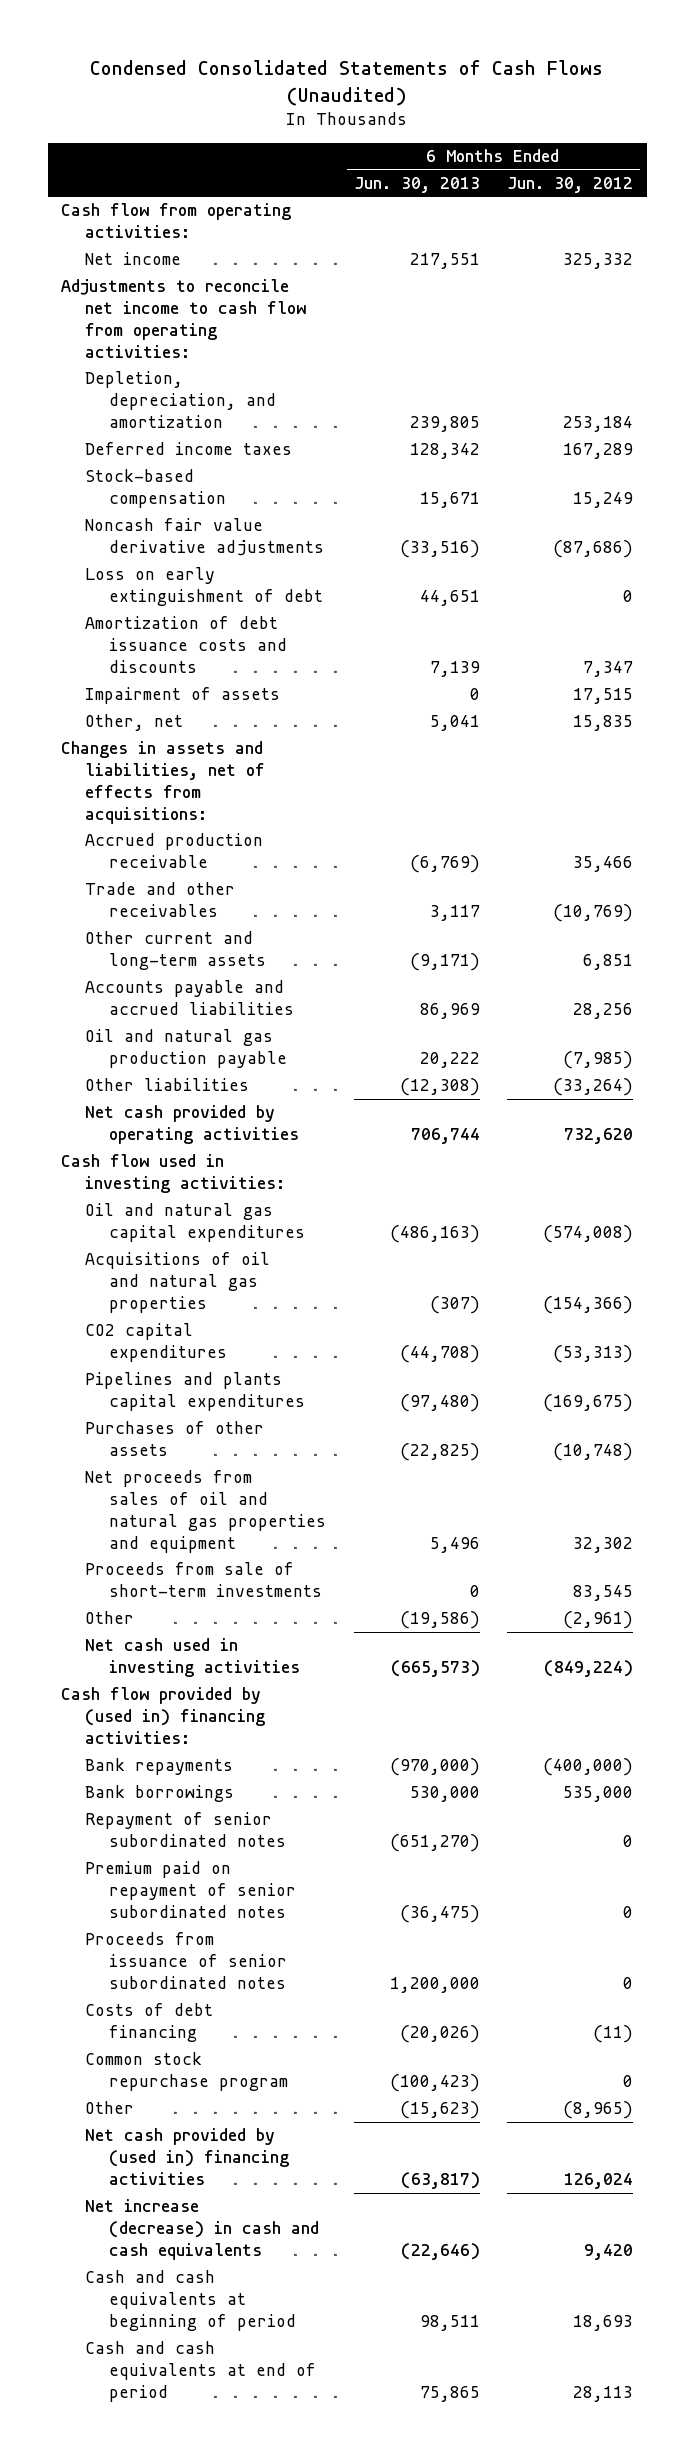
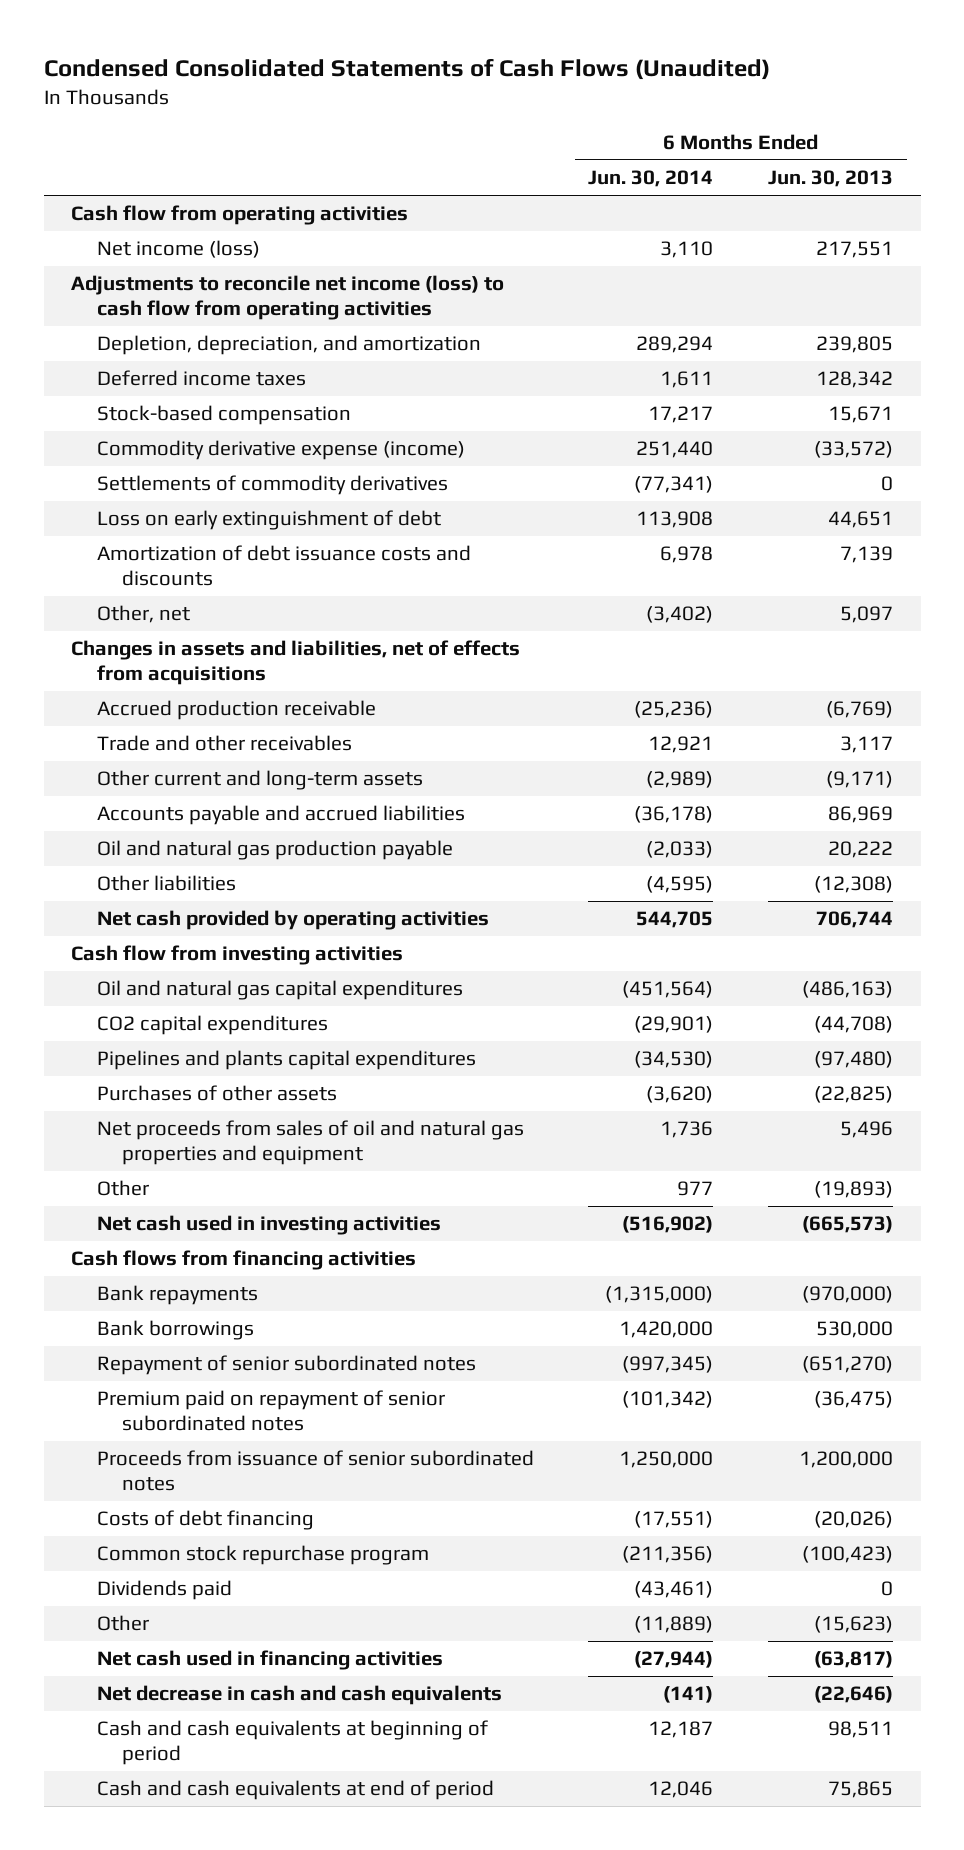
- | 6 Months Ended Jun. 30, 2013 | 6 Months Ended Jun. 30, 2012
+ | 6 Months Ended Jun. 30, 2014 | 6 Months Ended Jun. 30, 2013
- Cash flow from operating activities:
- Net income | 217,551 | 325,332
- Adjustments to reconcile net income to cash flow from operating activities:
+ Cash flow from operating activities
+ Net income (loss) | 3,110 | 217,551
+ Adjustments to reconcile net income (loss) to cash flow from operating activities
- Noncash fair value derivative adjustments | (33,516) | (87,686)
+ Commodity derivative expense (income) | 251,440 | (33,572)
+ Settlements of commodity derivatives | (77,341) | 0
- Impairment of assets | 0 | 17,515
- Other, net | 5,041 | 15,835
- Changes in assets and liabilities, net of effects from acquisitions:
+ Other, net | (3,402) | 5,097
+ Changes in assets and liabilities, net of effects from acquisitions
- Cash flow used in investing activities:
+ Cash flow from investing activities
- Acquisitions of oil and natural gas properties | (307) | (154,366)
- Proceeds from sale of short-term investments | 0 | 83,545
- Other | (19,586) | (2,961)
+ Other | 977 | (19,893)
- Cash flow provided by (used in) financing activities:
+ Cash flows from financing activities
+ Dividends paid | (43,461) | 0
- Net cash provided by (used in) financing activities | (63,817) | 126,024
- Net increase (decrease) in cash and cash equivalents | (22,646) | 9,420
+ Net cash used in financing activities | (27,944) | (63,817)
+ Net decrease in cash and cash equivalents | (141) | (22,646)

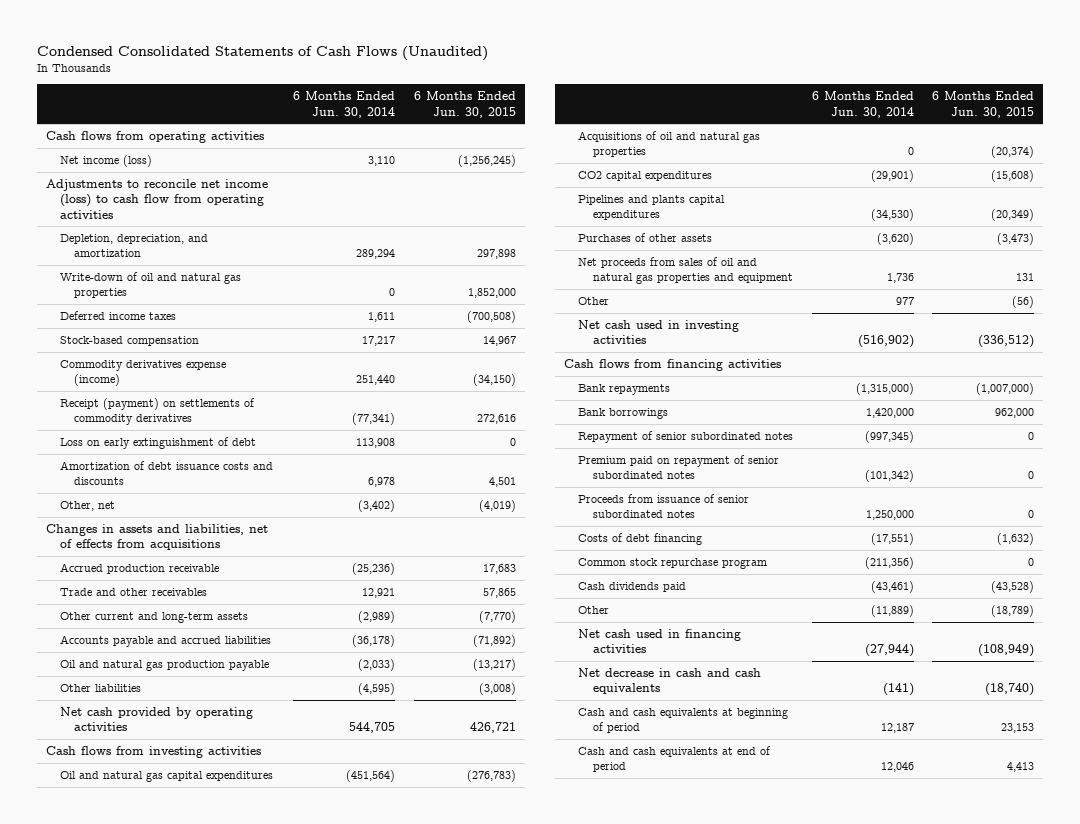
- | 6 Months Ended Jun. 30, 2014 | 6 Months Ended Jun. 30, 2013
+ | 6 Months Ended Jun. 30, 2014 | 6 Months Ended Jun. 30, 2015
- Cash flow from operating activities
+ Cash flows from operating activities
+ Write-down of oil and natural gas properties | 0 | 1,852,000
- Commodity derivative expense (income) | 251,440 | (33,572)
- Settlements of commodity derivatives | (77,341) | 0
+ Commodity derivatives expense (income) | 251,440 | (34,150)
+ Receipt (payment) on settlements of commodity derivatives | (77,341) | 272,616
- Cash flow from investing activities
+ Cash flows from investing activities
+ Acquisitions of oil and natural gas properties | 0 | (20,374)
- Dividends paid | (43,461) | 0
+ Cash dividends paid | (43,461) | (43,528)

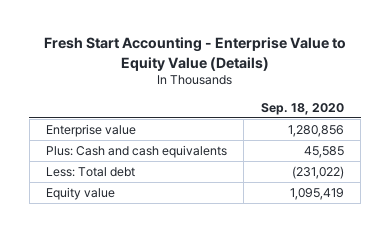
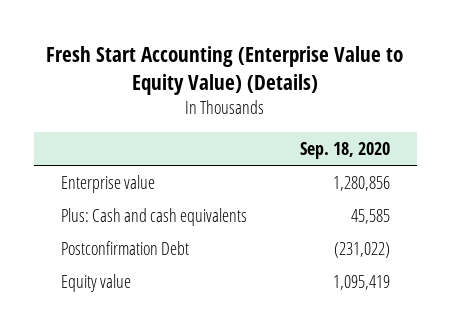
- Fresh Start Accounting - Enterprise Value to Equity Value (Details)
+ Fresh Start Accounting (Enterprise Value to Equity Value) (Details)
- Less: Total debt | (231,022)
+ Postconfirmation Debt | (231,022)

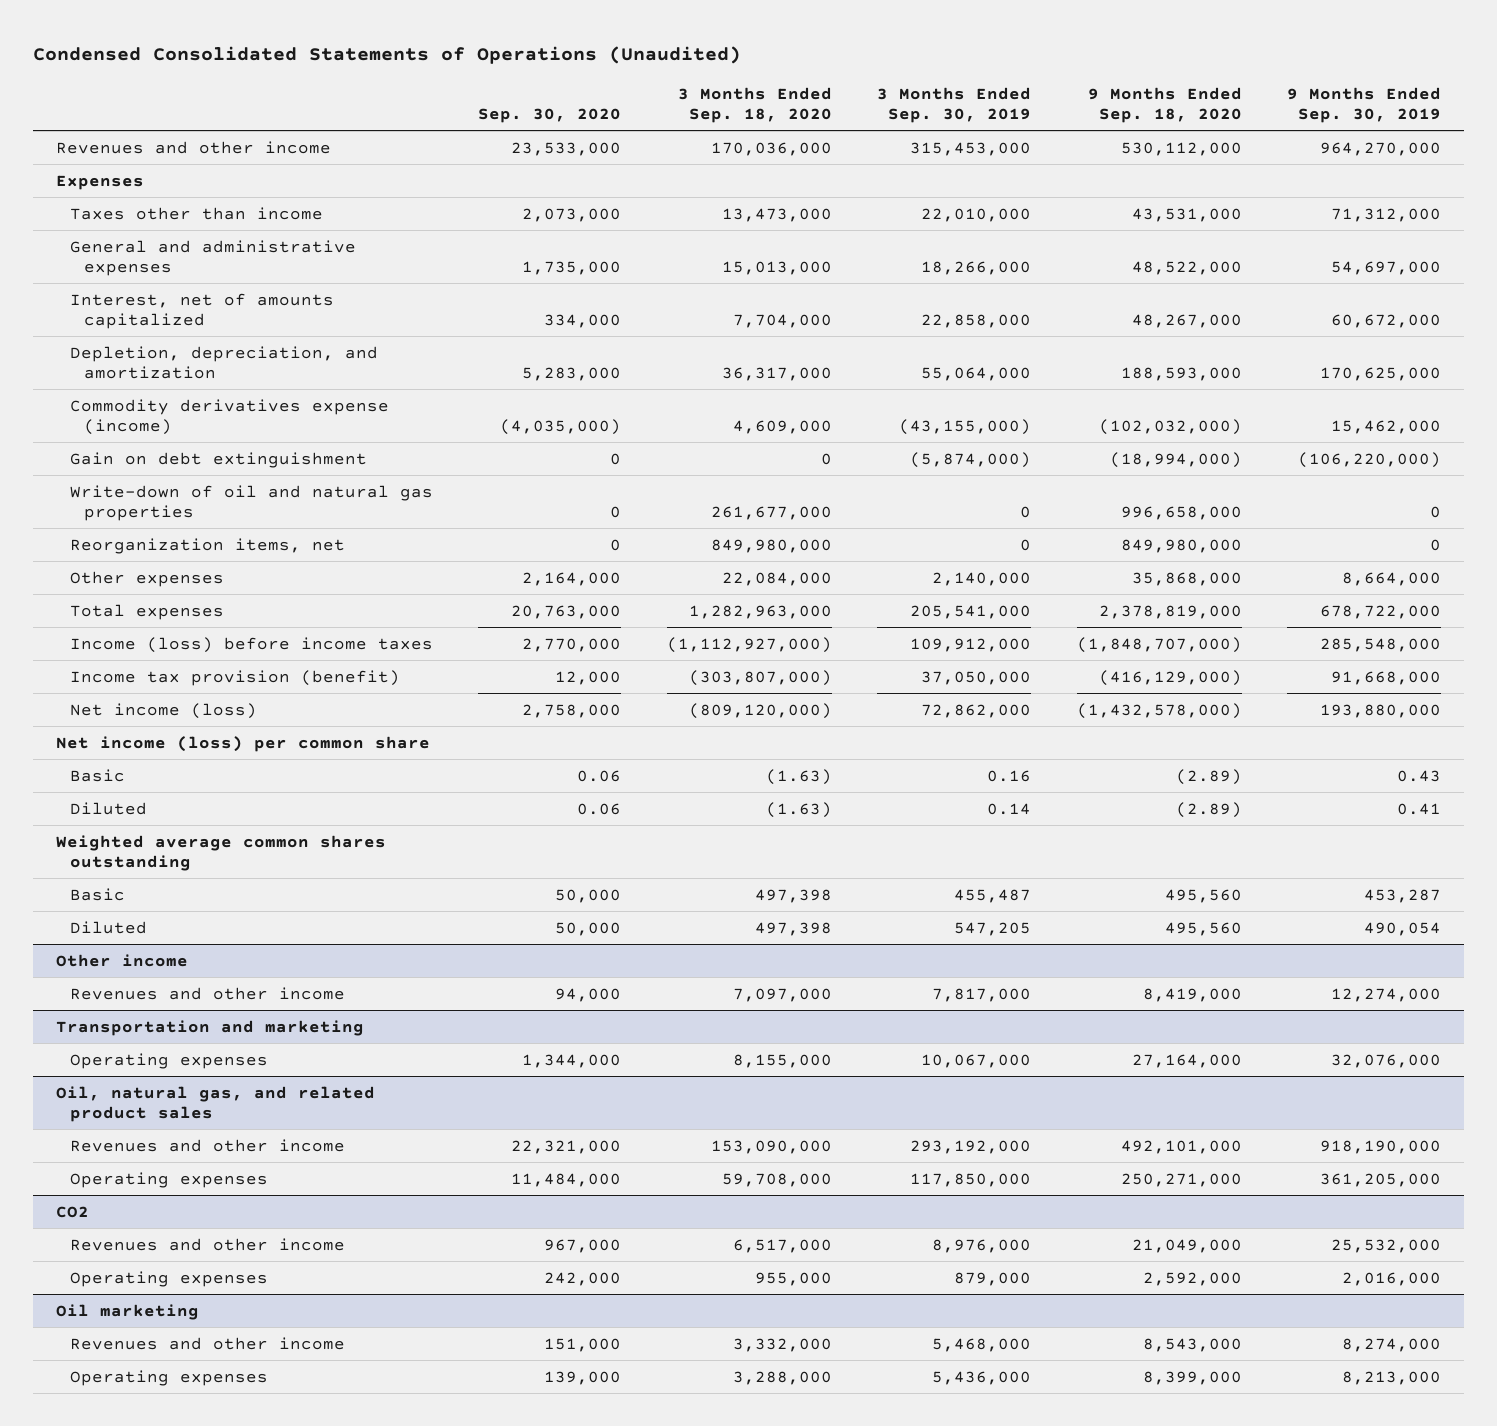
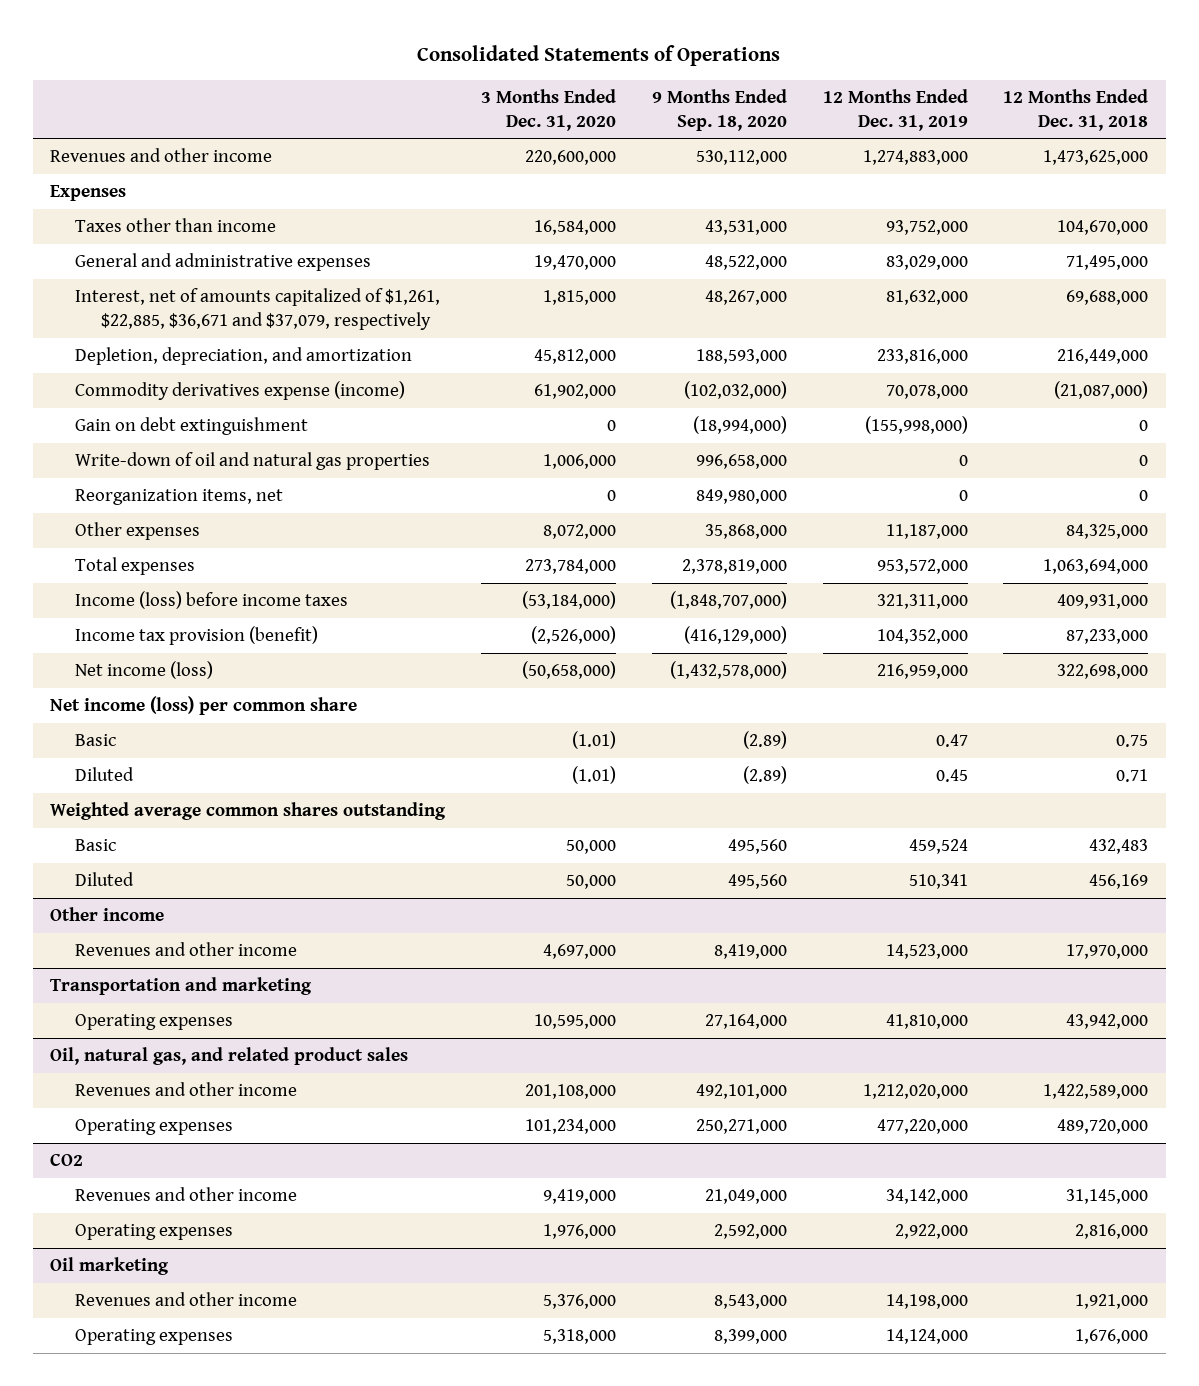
- Condensed Consolidated Statements of Operations (Unaudited)
+ Consolidated Statements of Operations
- | Sep. 30, 2020 | 3 Months Ended Sep. 18, 2020 | 3 Months Ended Sep. 30, 2019 | 9 Months Ended Sep. 18, 2020 | 9 Months Ended Sep. 30, 2019
+ | 3 Months Ended Dec. 31, 2020 | 9 Months Ended Sep. 18, 2020 | 12 Months Ended Dec. 31, 2019 | 12 Months Ended Dec. 31, 2018
- Interest, net of amounts capitalized | 334,000 | 7,704,000 | 22,858,000 | 48,267,000 | 60,672,000
+ Interest, net of amounts capitalized of $1,261, $22,885, $36,671 and $37,079, respectively | 1,815,000 | 48,267,000 | 81,632,000 | 69,688,000

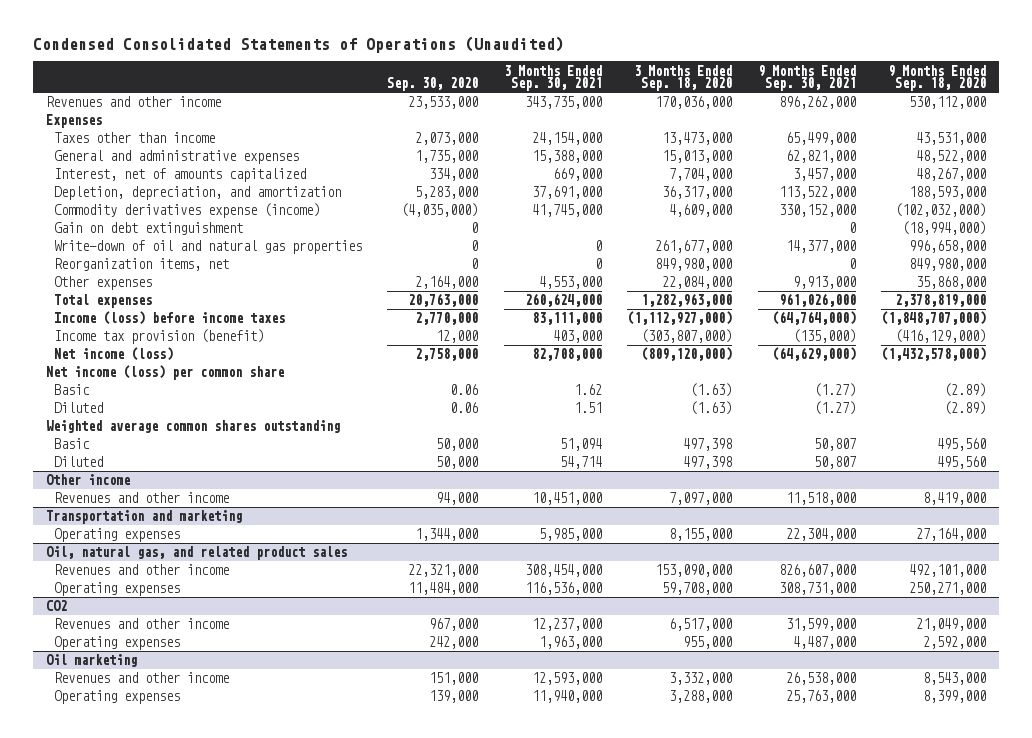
- Consolidated Statements of Operations
+ Condensed Consolidated Statements of Operations (Unaudited)
- | 3 Months Ended Dec. 31, 2020 | 9 Months Ended Sep. 18, 2020 | 12 Months Ended Dec. 31, 2019 | 12 Months Ended Dec. 31, 2018
+ | Sep. 30, 2020 | 3 Months Ended Sep. 30, 2021 | 3 Months Ended Sep. 18, 2020 | 9 Months Ended Sep. 30, 2021 | 9 Months Ended Sep. 18, 2020
- Interest, net of amounts capitalized of $1,261, $22,885, $36,671 and $37,079, respectively | 1,815,000 | 48,267,000 | 81,632,000 | 69,688,000
+ Interest, net of amounts capitalized | 334,000 | 669,000 | 7,704,000 | 3,457,000 | 48,267,000

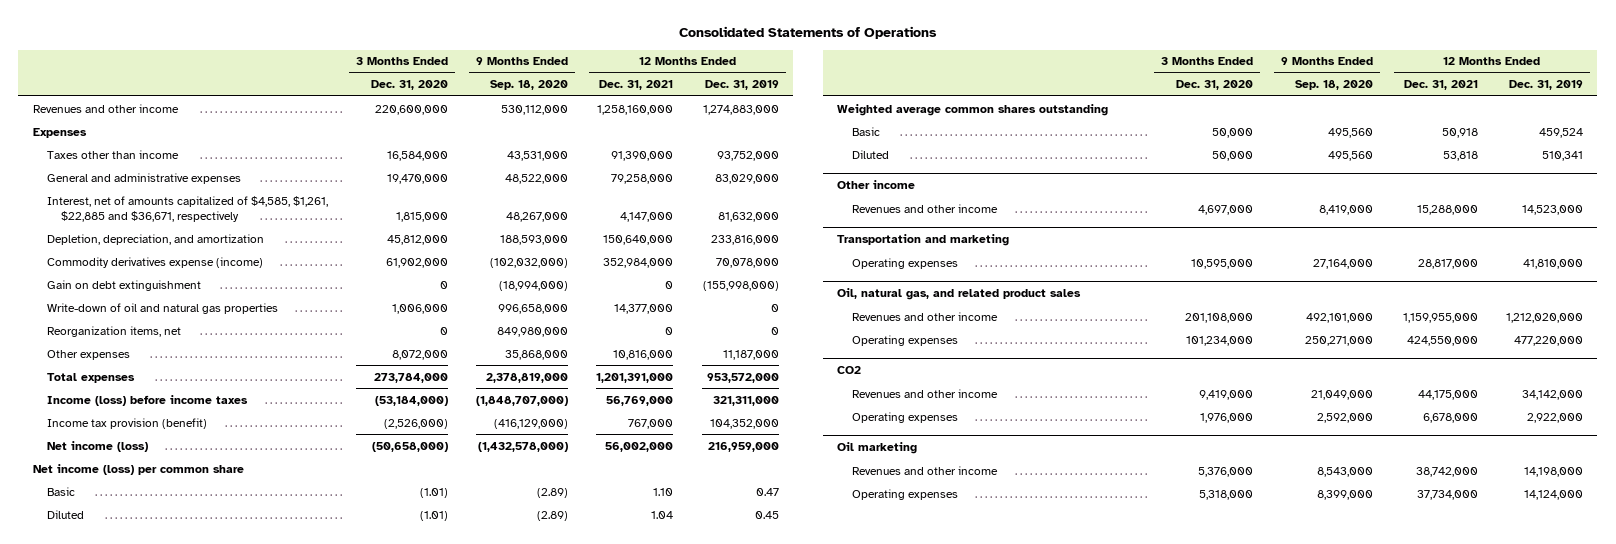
- Condensed Consolidated Statements of Operations (Unaudited)
+ Consolidated Statements of Operations
- | Sep. 30, 2020 | 3 Months Ended Sep. 30, 2021 | 3 Months Ended Sep. 18, 2020 | 9 Months Ended Sep. 30, 2021 | 9 Months Ended Sep. 18, 2020
+ | 3 Months Ended Dec. 31, 2020 | 9 Months Ended Sep. 18, 2020 | 12 Months Ended Dec. 31, 2021 | 12 Months Ended Dec. 31, 2019
- Interest, net of amounts capitalized | 334,000 | 669,000 | 7,704,000 | 3,457,000 | 48,267,000
+ Interest, net of amounts capitalized of $4,585, $1,261, $22,885 and $36,671, respectively | 1,815,000 | 48,267,000 | 4,147,000 | 81,632,000

